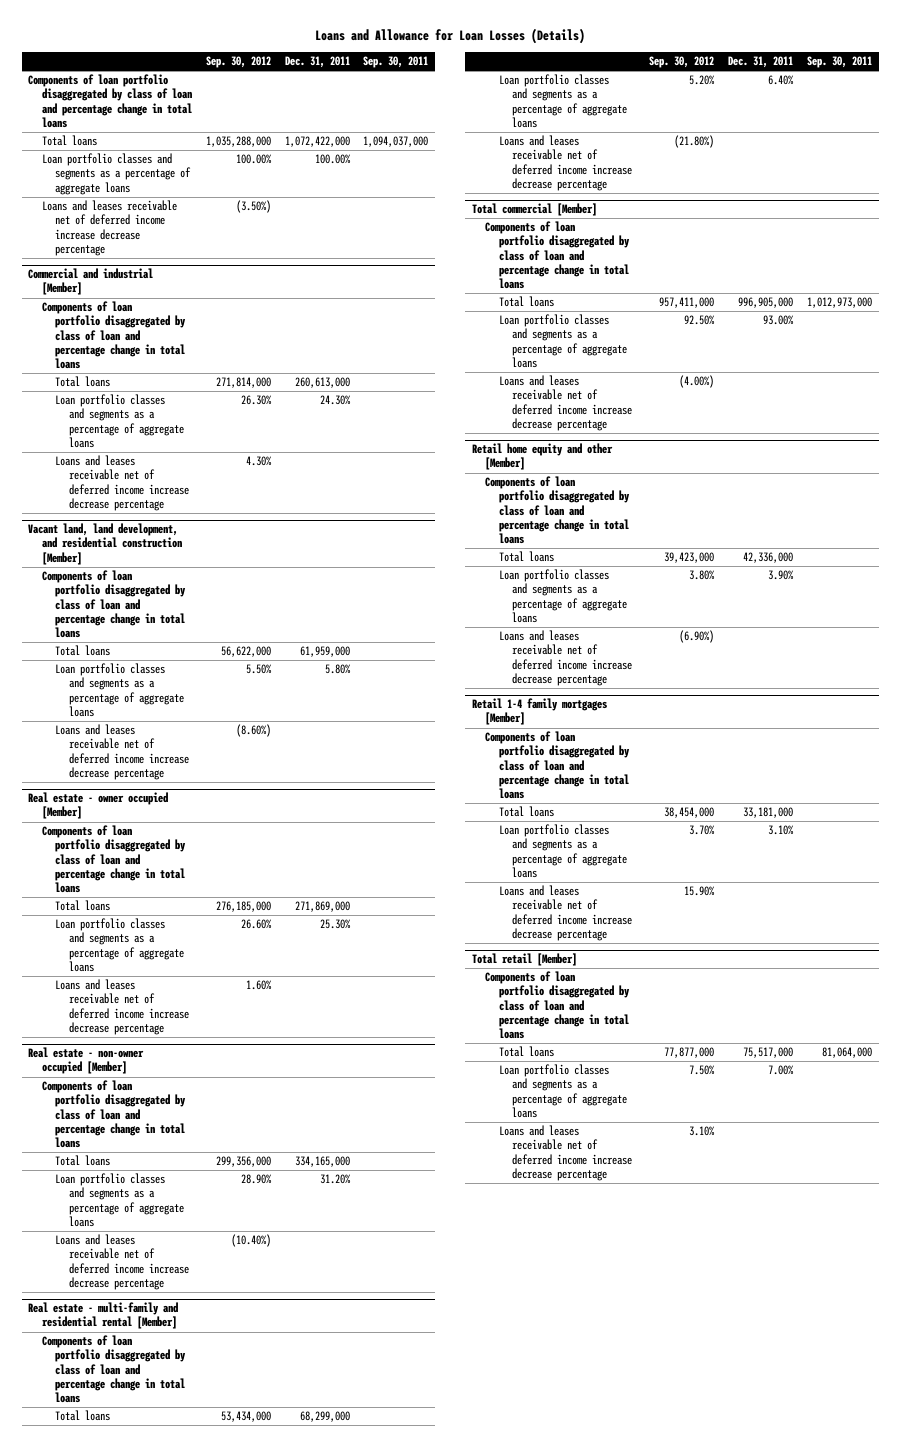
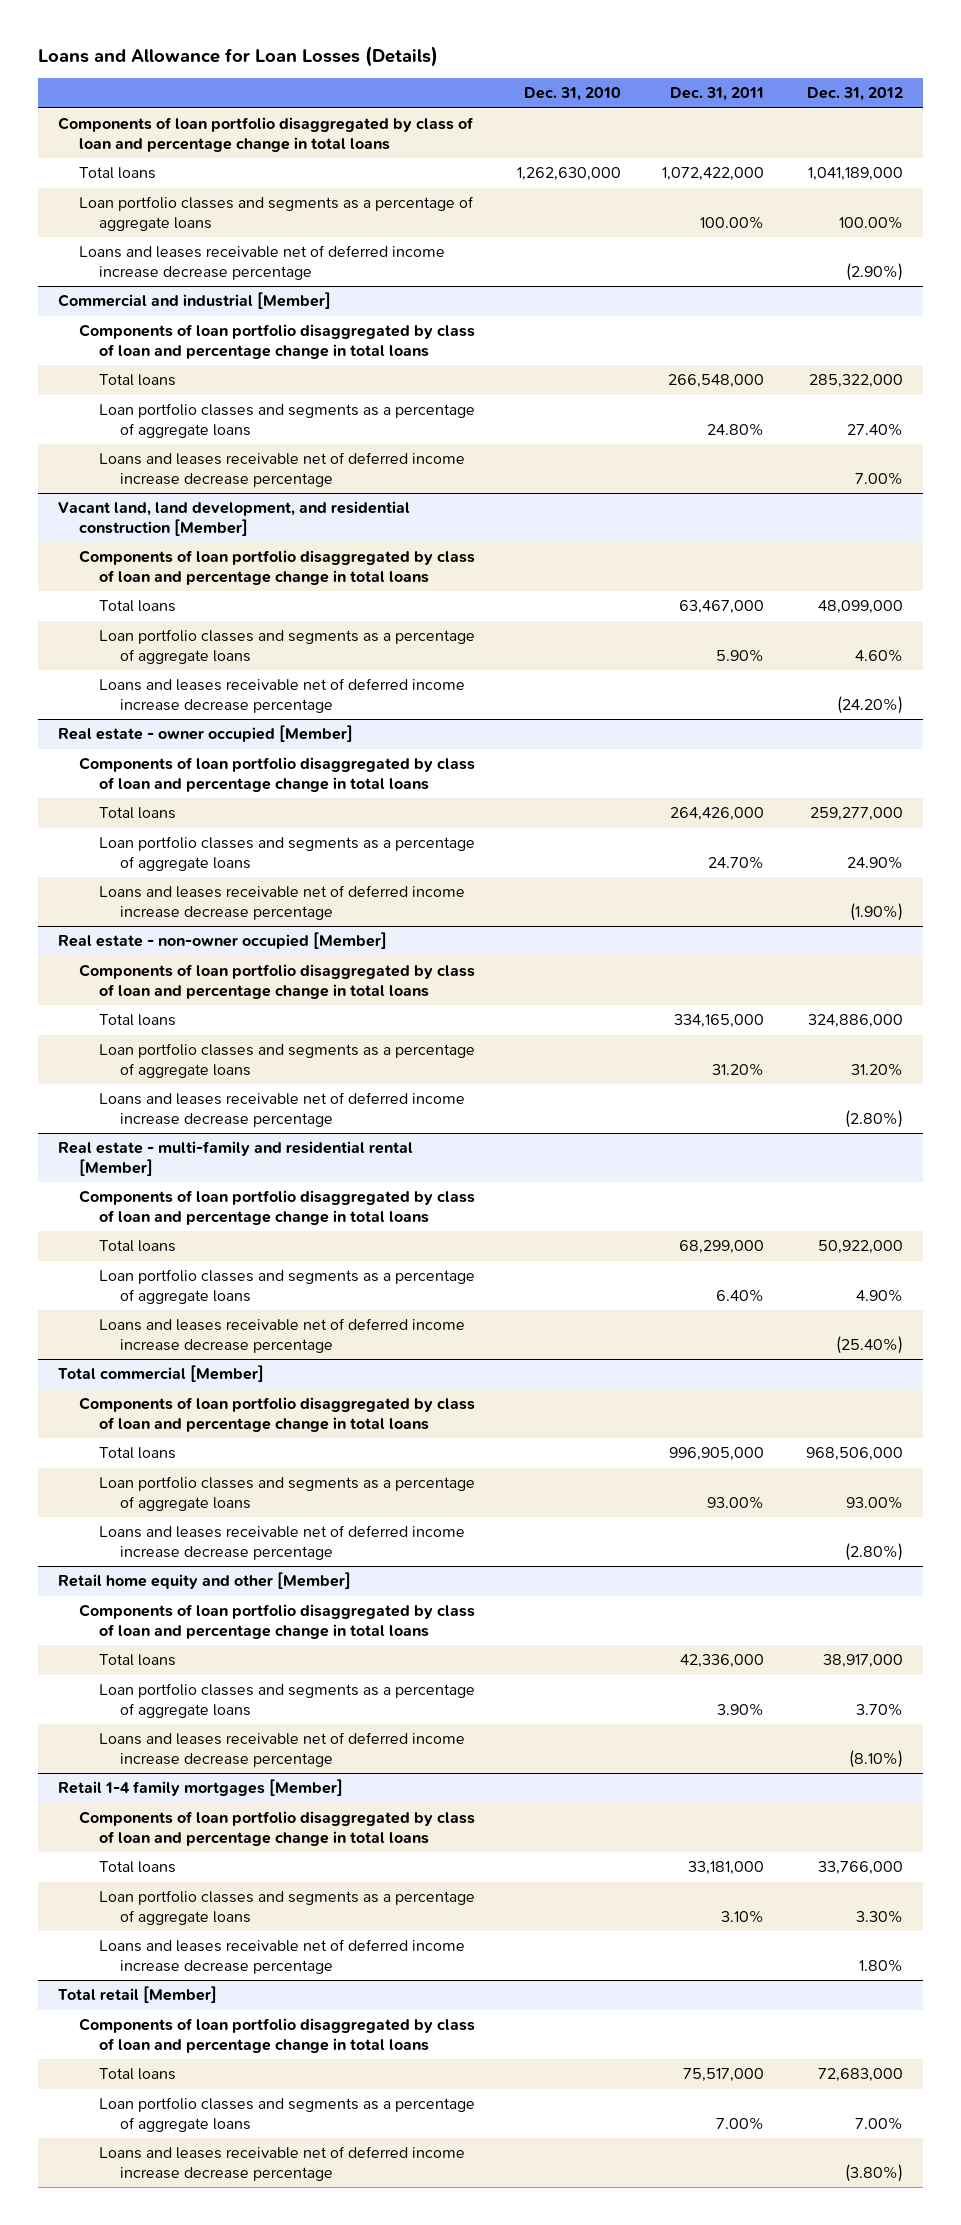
- | Sep. 30, 2012 | Dec. 31, 2011 | Sep. 30, 2011
+ | Dec. 31, 2010 | Dec. 31, 2011 | Dec. 31, 2012
@ Commercial and industrial [Member]
- Total loans | 271,814,000 | 260,613,000 |
- Loan portfolio classes and segments as a percentage of aggregate loans | 26.30% | 24.30% |
+ Total loans | | 266,548,000 | 285,322,000
+ Loan portfolio classes and segments as a percentage of aggregate loans | | 24.80% | 27.40%
@ Vacant land, land development, and residential construction [Member]
- Total loans | 56,622,000 | 61,959,000 |
- Loan portfolio classes and segments as a percentage of aggregate loans | 5.50% | 5.80% |
+ Total loans | | 63,467,000 | 48,099,000
+ Loan portfolio classes and segments as a percentage of aggregate loans | | 5.90% | 4.60%
@ Real estate - owner occupied [Member]
- Total loans | 276,185,000 | 271,869,000 |
- Loan portfolio classes and segments as a percentage of aggregate loans | 26.60% | 25.30% |
+ Total loans | | 264,426,000 | 259,277,000
+ Loan portfolio classes and segments as a percentage of aggregate loans | | 24.70% | 24.90%

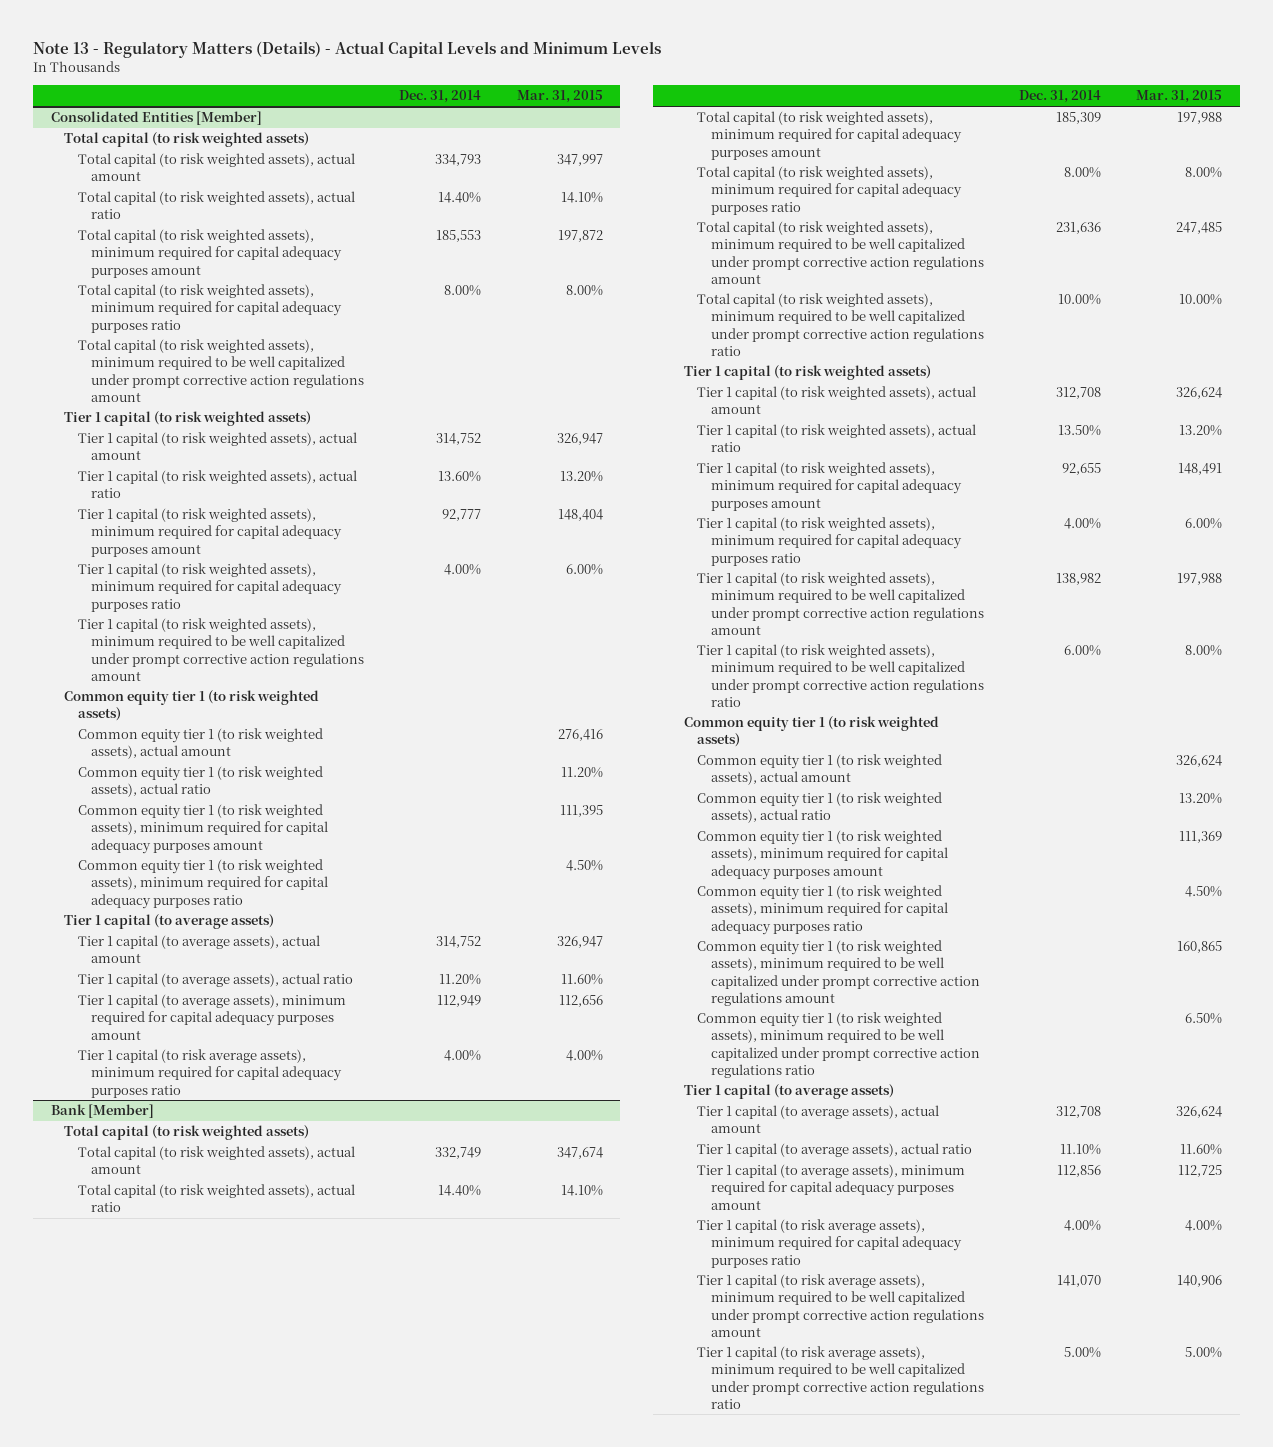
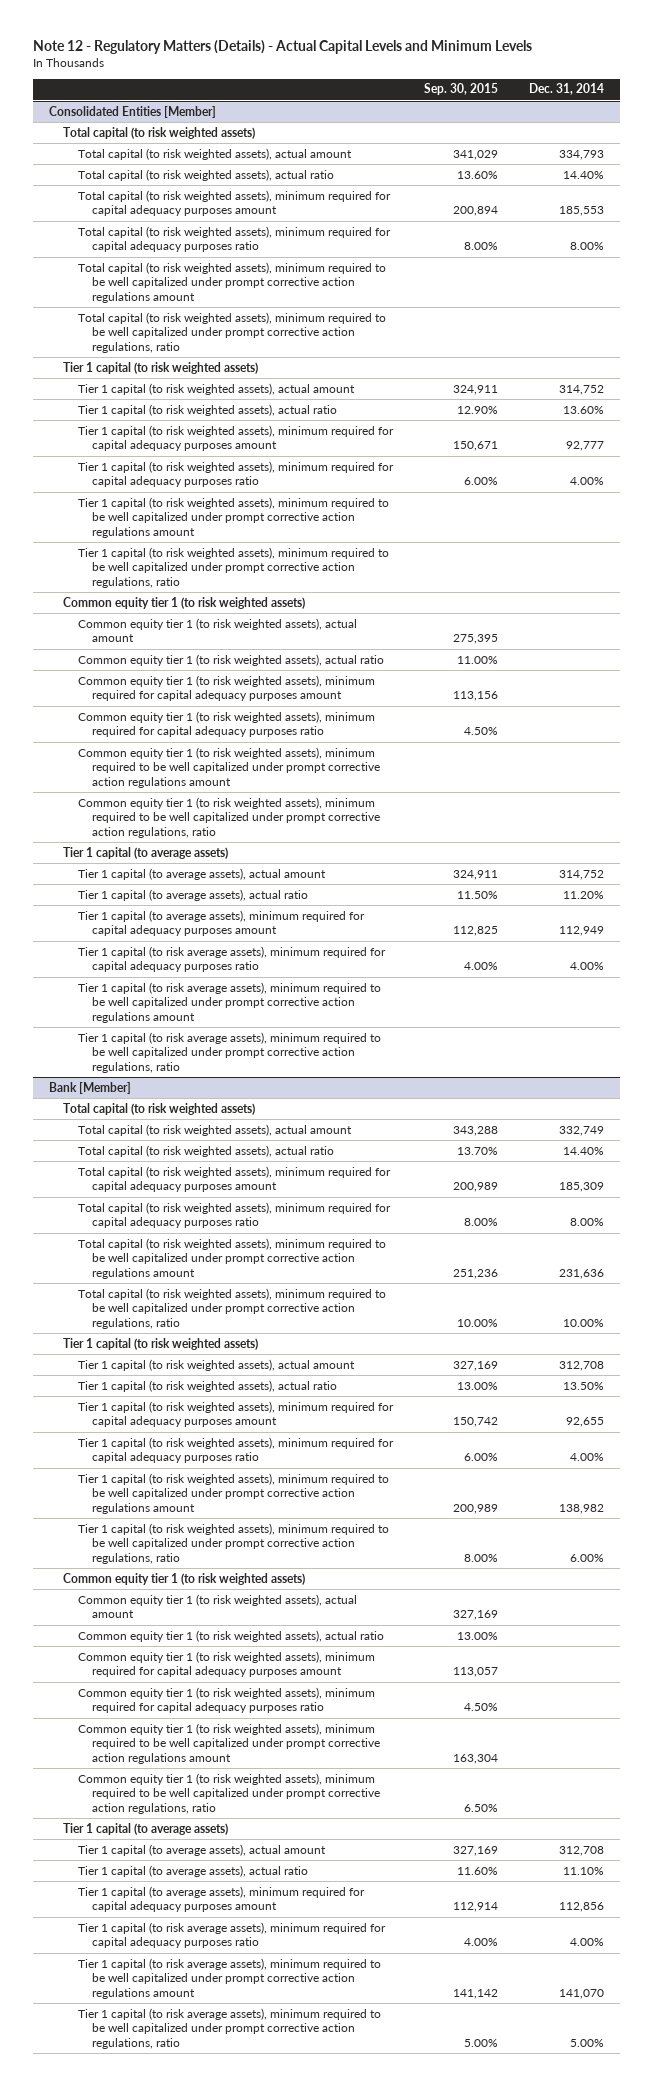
- Note 13 - Regulatory Matters (Details) - Actual Capital Levels and Minimum Levels
+ Note 12 - Regulatory Matters (Details) - Actual Capital Levels and Minimum Levels
- | Dec. 31, 2014 | Mar. 31, 2015
+ | Sep. 30, 2015 | Dec. 31, 2014
@ Consolidated Entities [Member]
+ Total capital (to risk weighted assets), minimum required to be well capitalized under prompt corrective action regulations, ratio
+ Tier 1 capital (to risk weighted assets), minimum required to be well capitalized under prompt corrective action regulations, ratio
+ Common equity tier 1 (to risk weighted assets), minimum required to be well capitalized under prompt corrective action regulations amount
+ Common equity tier 1 (to risk weighted assets), minimum required to be well capitalized under prompt corrective action regulations, ratio
+ Tier 1 capital (to risk average assets), minimum required to be well capitalized under prompt corrective action regulations amount
+ Tier 1 capital (to risk average assets), minimum required to be well capitalized under prompt corrective action regulations, ratio
@ Bank [Member]
- Total capital (to risk weighted assets), minimum required to be well capitalized under prompt corrective action regulations ratio | 10.00% | 10.00%
+ Total capital (to risk weighted assets), minimum required to be well capitalized under prompt corrective action regulations, ratio | 10.00% | 10.00%
- Tier 1 capital (to risk weighted assets), minimum required to be well capitalized under prompt corrective action regulations ratio | 6.00% | 8.00%
+ Tier 1 capital (to risk weighted assets), minimum required to be well capitalized under prompt corrective action regulations, ratio | 8.00% | 6.00%
- Common equity tier 1 (to risk weighted assets), minimum required to be well capitalized under prompt corrective action regulations ratio | | 6.50%
+ Common equity tier 1 (to risk weighted assets), minimum required to be well capitalized under prompt corrective action regulations, ratio | 6.50% |
- Tier 1 capital (to risk average assets), minimum required to be well capitalized under prompt corrective action regulations ratio | 5.00% | 5.00%
+ Tier 1 capital (to risk average assets), minimum required to be well capitalized under prompt corrective action regulations, ratio | 5.00% | 5.00%

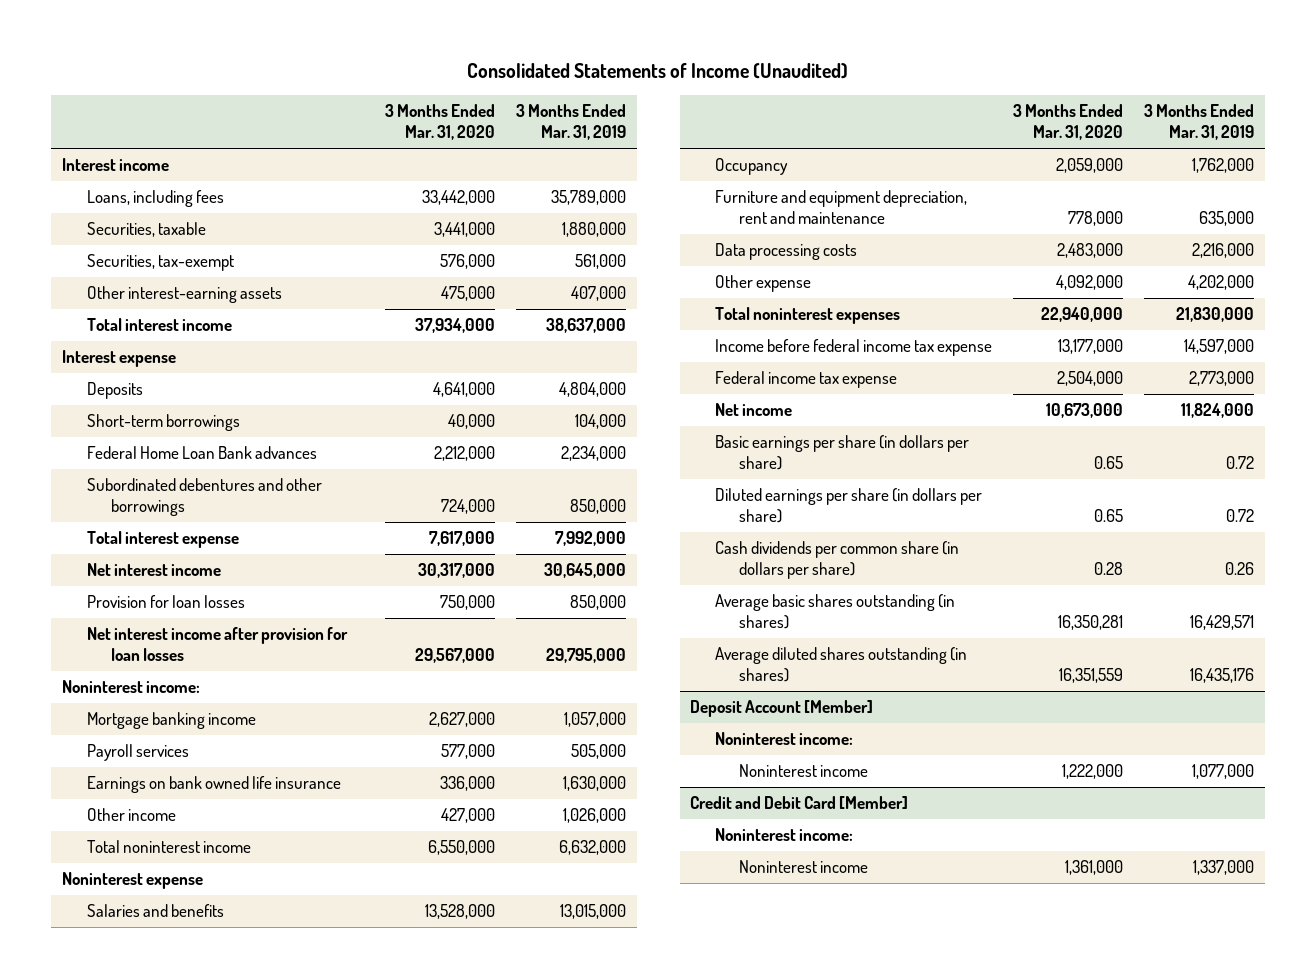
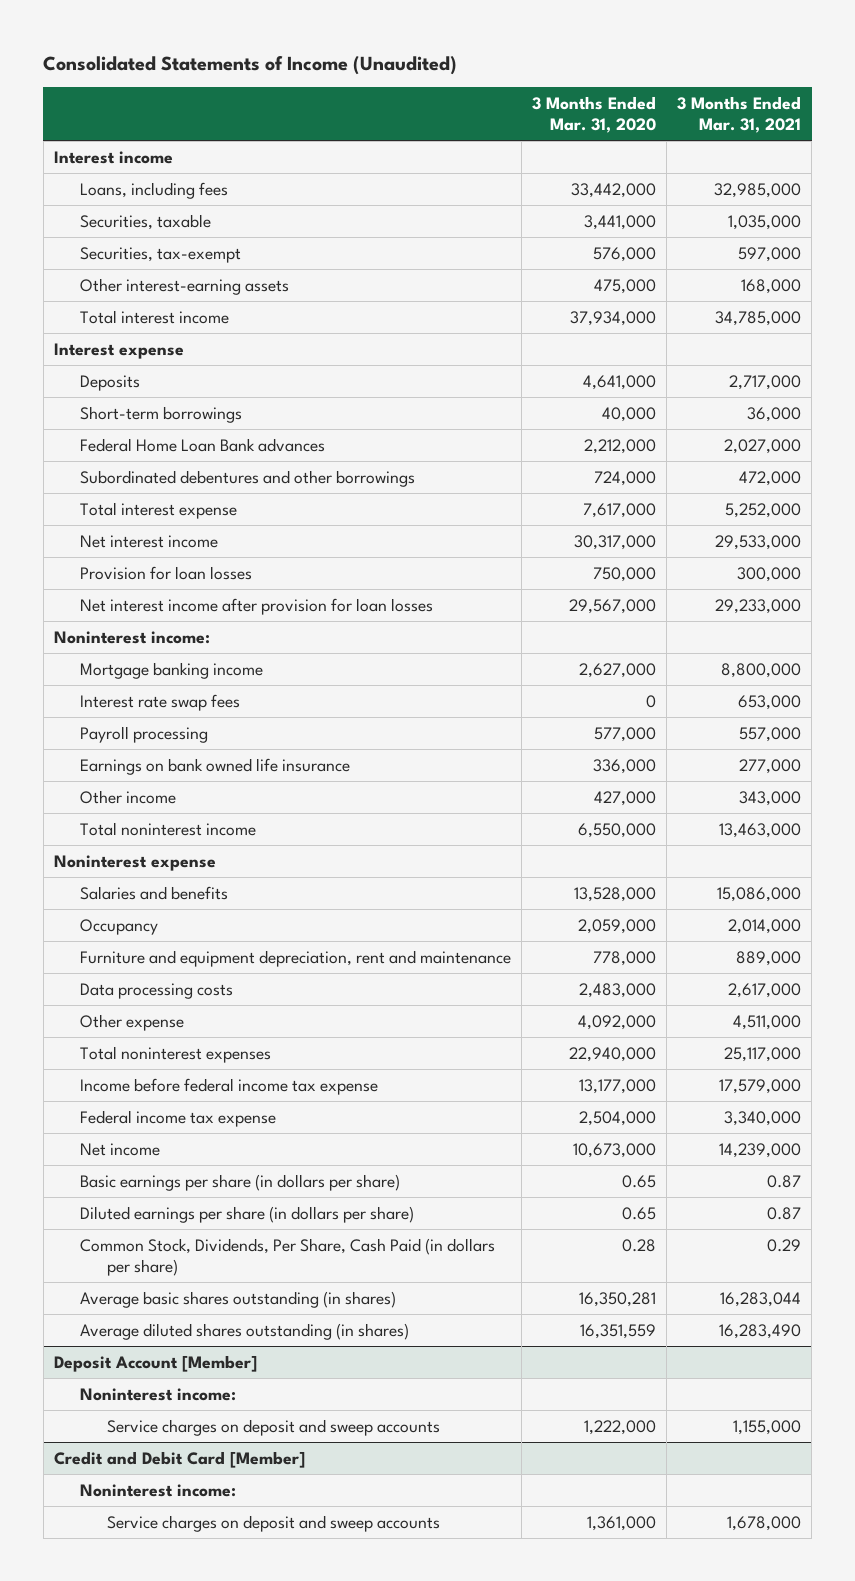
- | 3 Months Ended Mar. 31, 2020 | 3 Months Ended Mar. 31, 2019
+ | 3 Months Ended Mar. 31, 2020 | 3 Months Ended Mar. 31, 2021
- Payroll services | 577,000 | 505,000
+ Interest rate swap fees | 0 | 653,000
+ Payroll processing | 577,000 | 557,000
- Cash dividends per common share (in dollars per share) | 0.28 | 0.26
+ Common Stock, Dividends, Per Share, Cash Paid (in dollars per share) | 0.28 | 0.29
@ Deposit Account [Member]
- Noninterest income | 1,222,000 | 1,077,000
+ Service charges on deposit and sweep accounts | 1,222,000 | 1,155,000
@ Credit and Debit Card [Member]
- Noninterest income | 1,361,000 | 1,337,000
+ Service charges on deposit and sweep accounts | 1,361,000 | 1,678,000

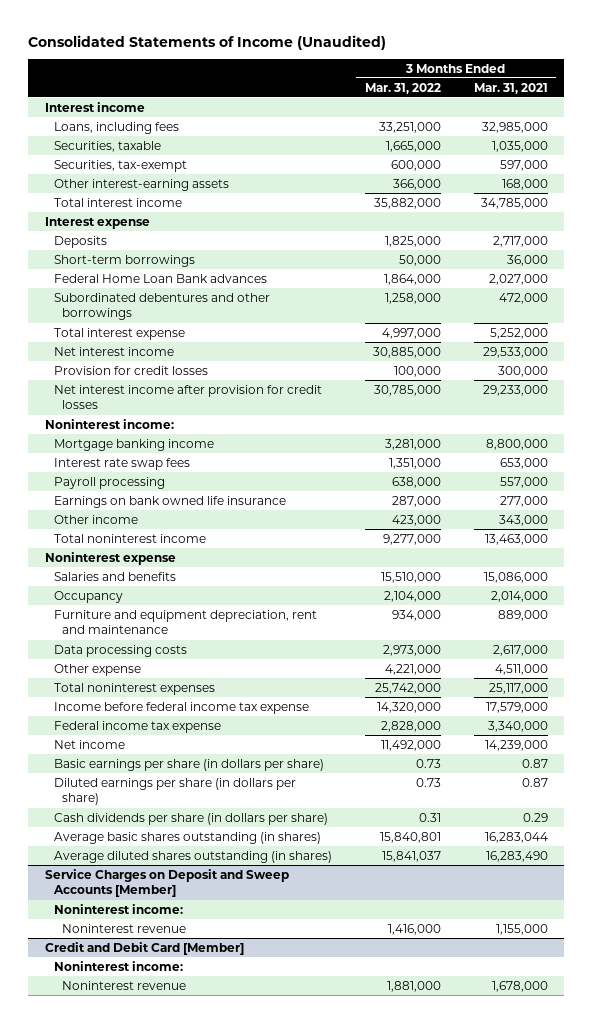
- | 3 Months Ended Mar. 31, 2020 | 3 Months Ended Mar. 31, 2021
+ | 3 Months Ended Mar. 31, 2022 | 3 Months Ended Mar. 31, 2021
- Provision for loan losses | 750,000 | 300,000
- Net interest income after provision for loan losses | 29,567,000 | 29,233,000
+ Provision for credit losses | 100,000 | 300,000
+ Net interest income after provision for credit losses | 30,785,000 | 29,233,000
- Common Stock, Dividends, Per Share, Cash Paid (in dollars per share) | 0.28 | 0.29
+ Cash dividends per share (in dollars per share) | 0.31 | 0.29
- Deposit Account [Member]
+ Service Charges on Deposit and Sweep Accounts [Member]
- Service charges on deposit and sweep accounts | 1,222,000 | 1,155,000
+ Noninterest revenue | 1,416,000 | 1,155,000
@ Credit and Debit Card [Member]
- Service charges on deposit and sweep accounts | 1,361,000 | 1,678,000
+ Noninterest revenue | 1,881,000 | 1,678,000

